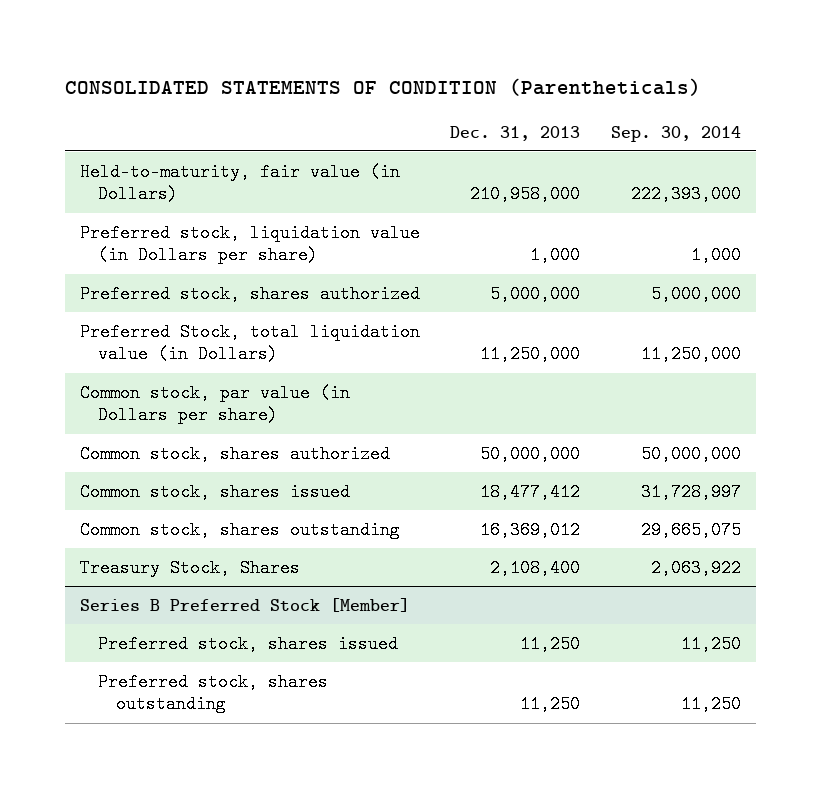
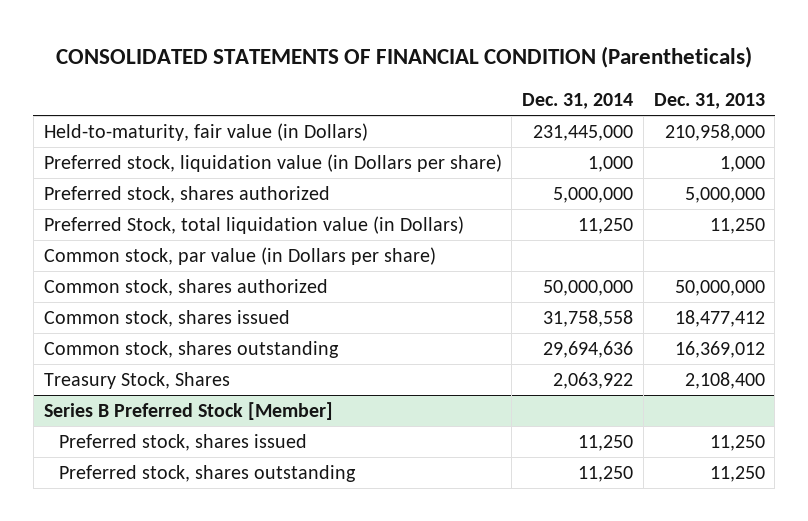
- CONSOLIDATED STATEMENTS OF CONDITION (Parentheticals)
+ CONSOLIDATED STATEMENTS OF FINANCIAL CONDITION (Parentheticals)
- | Dec. 31, 2013 | Sep. 30, 2014
+ | Dec. 31, 2014 | Dec. 31, 2013
- Preferred Stock, total liquidation value (in Dollars) | 11,250,000 | 11,250,000
+ Preferred Stock, total liquidation value (in Dollars) | 11,250 | 11,250

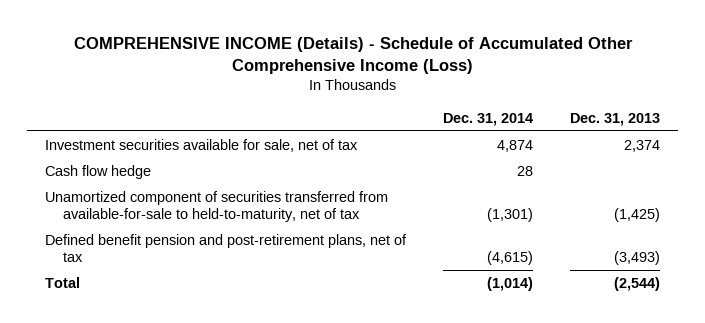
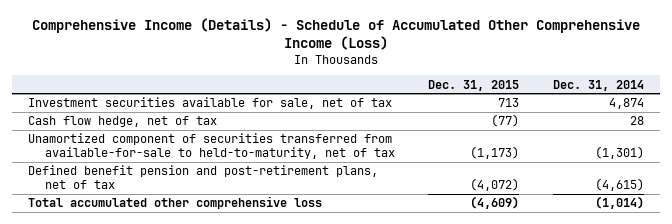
- COMPREHENSIVE INCOME (Details) - Schedule of Accumulated Other Comprehensive Income (Loss)
+ Comprehensive Income (Details) - Schedule of Accumulated Other Comprehensive Income (Loss)
- | Dec. 31, 2014 | Dec. 31, 2013
+ | Dec. 31, 2015 | Dec. 31, 2014
- Cash flow hedge | 28 |
+ Cash flow hedge, net of tax | (77) | 28
- Total | (1,014) | (2,544)
+ Total accumulated other comprehensive loss | (4,609) | (1,014)

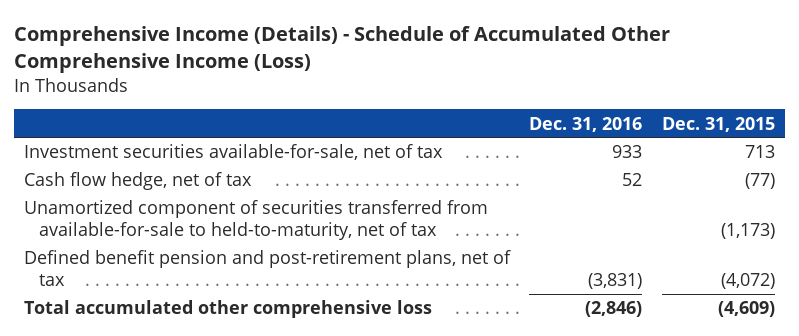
- | Dec. 31, 2015 | Dec. 31, 2014
+ | Dec. 31, 2016 | Dec. 31, 2015
- Investment securities available for sale, net of tax | 713 | 4,874
+ Investment securities available-for-sale, net of tax | 933 | 713

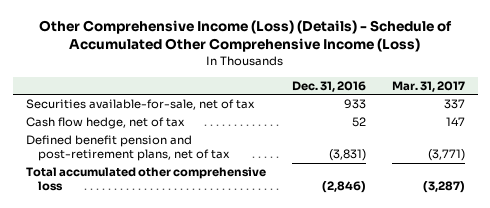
- Comprehensive Income (Details) - Schedule of Accumulated Other Comprehensive Income (Loss)
+ Other Comprehensive Income (Loss) (Details) - Schedule of Accumulated Other Comprehensive Income (Loss)
- | Dec. 31, 2016 | Dec. 31, 2015
+ | Dec. 31, 2016 | Mar. 31, 2017
- Investment securities available-for-sale, net of tax | 933 | 713
+ Securities available-for-sale, net of tax | 933 | 337
- Unamortized component of securities transferred from available-for-sale to held-to-maturity, net of tax | | (1,173)

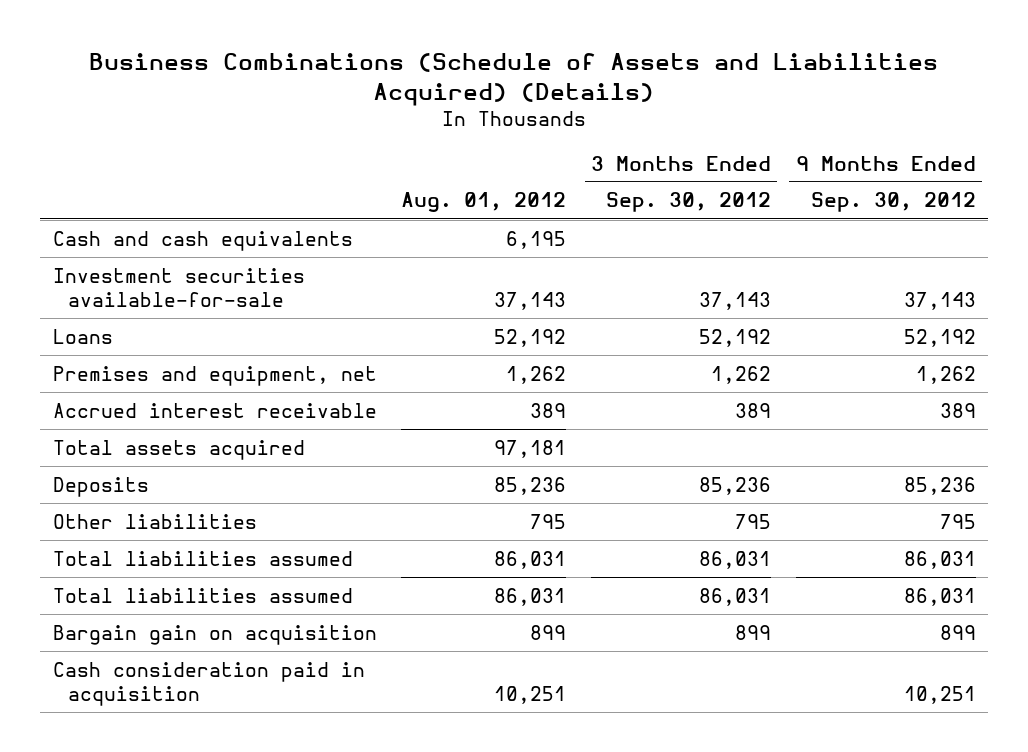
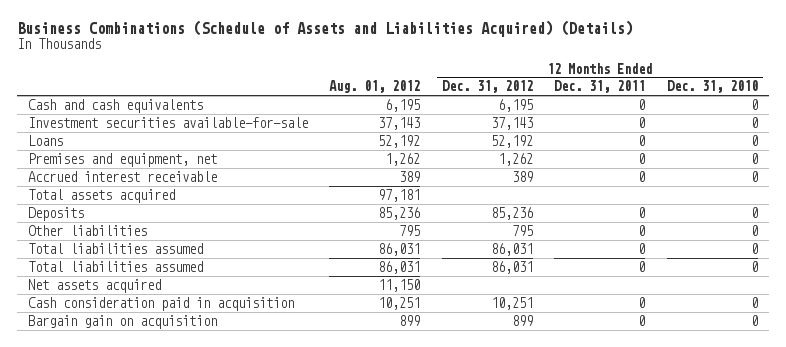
- | Aug. 01, 2012 | 3 Months Ended Sep. 30, 2012 | 9 Months Ended Sep. 30, 2012
+ | Aug. 01, 2012 | 12 Months Ended Dec. 31, 2012 | 12 Months Ended Dec. 31, 2011 | 12 Months Ended Dec. 31, 2010
+ Net assets acquired | 11,150 | | |
moved down: Bargain gain on acquisition | 899 | 899 | 0 | 0

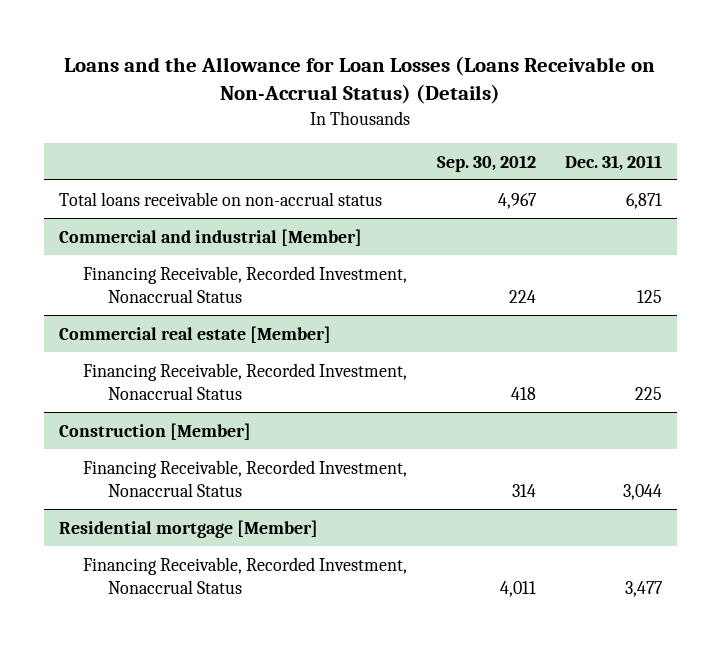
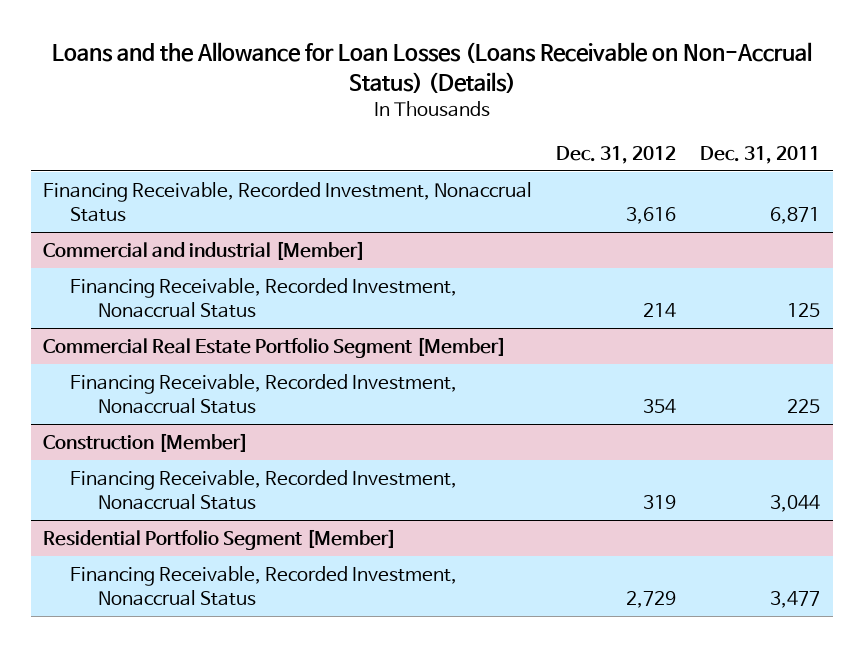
- | Sep. 30, 2012 | Dec. 31, 2011
+ | Dec. 31, 2012 | Dec. 31, 2011
- Total loans receivable on non-accrual status | 4,967 | 6,871
+ Financing Receivable, Recorded Investment, Nonaccrual Status | 3,616 | 6,871
- Commercial real estate [Member]
+ Commercial Real Estate Portfolio Segment [Member]
- Residential mortgage [Member]
+ Residential Portfolio Segment [Member]

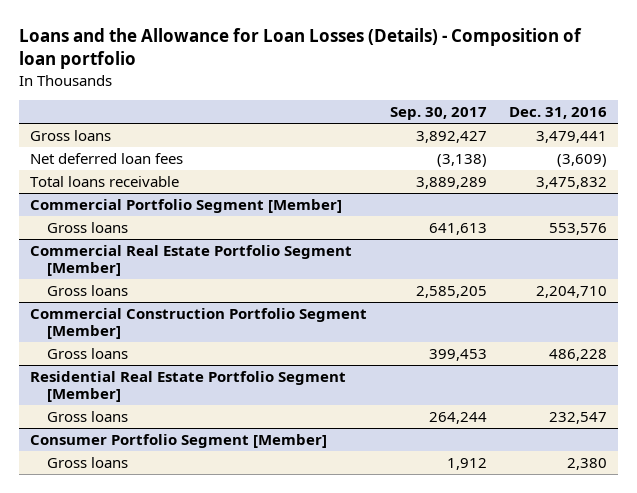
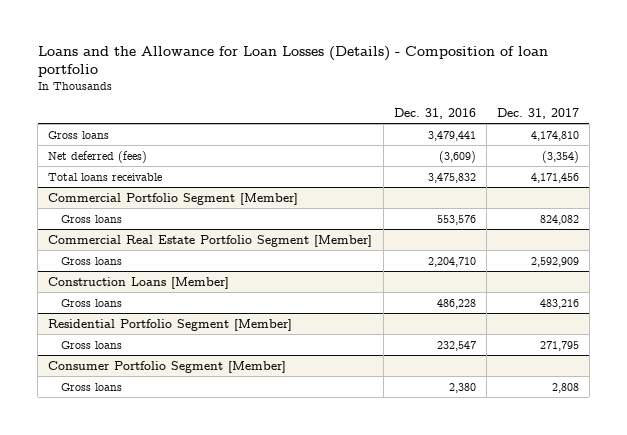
- | Sep. 30, 2017 | Dec. 31, 2016
+ | Dec. 31, 2016 | Dec. 31, 2017
- Net deferred loan fees | (3,138) | (3,609)
+ Net deferred (fees) | (3,609) | (3,354)
- Commercial Construction Portfolio Segment [Member]
+ Construction Loans [Member]
- Residential Real Estate Portfolio Segment [Member]
+ Residential Portfolio Segment [Member]

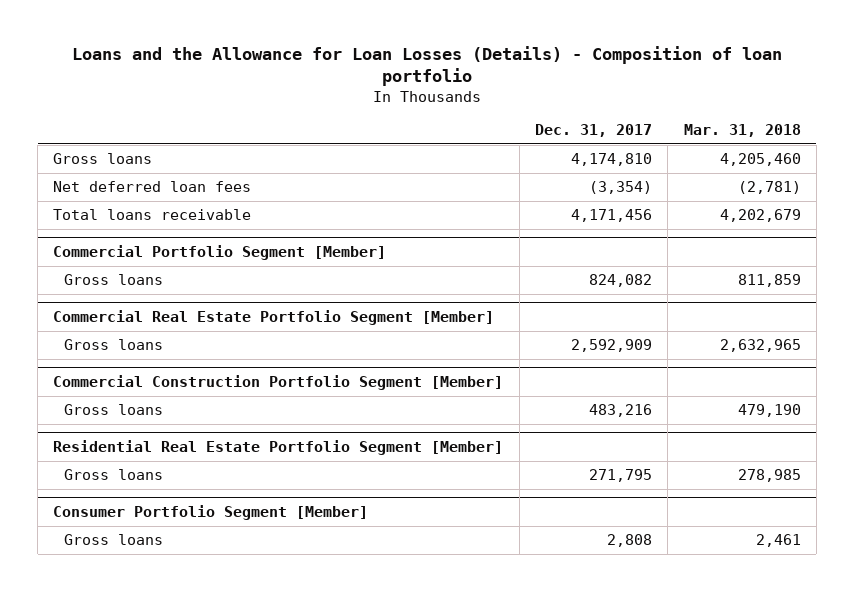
- | Dec. 31, 2016 | Dec. 31, 2017
+ | Dec. 31, 2017 | Mar. 31, 2018
- Net deferred (fees) | (3,609) | (3,354)
+ Net deferred loan fees | (3,354) | (2,781)
- Construction Loans [Member]
+ Commercial Construction Portfolio Segment [Member]
- Residential Portfolio Segment [Member]
+ Residential Real Estate Portfolio Segment [Member]

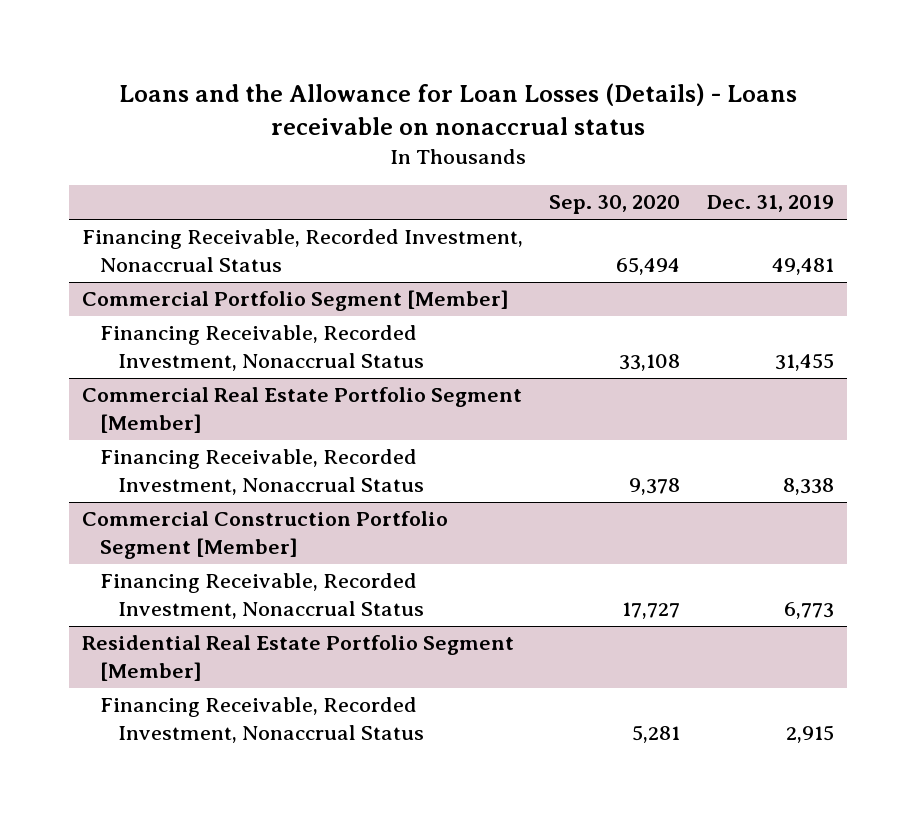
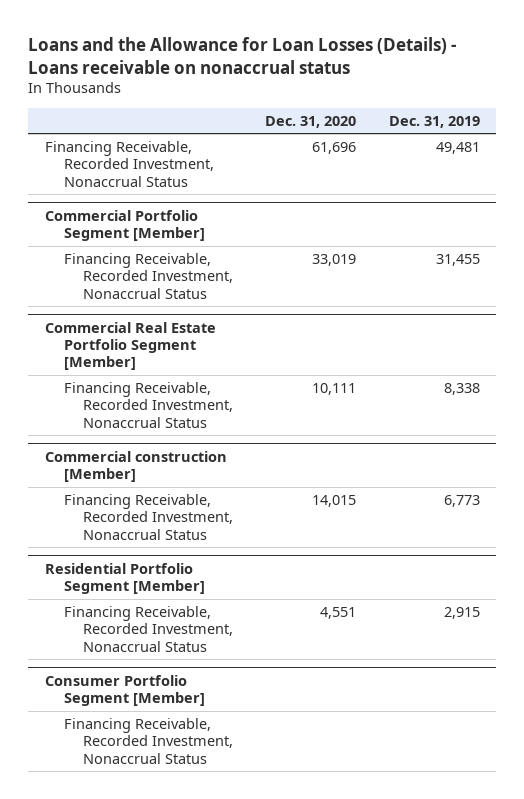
- | Sep. 30, 2020 | Dec. 31, 2019
+ | Dec. 31, 2020 | Dec. 31, 2019
- Commercial Construction Portfolio Segment [Member]
+ Commercial construction [Member]
- Residential Real Estate Portfolio Segment [Member]
+ Residential Portfolio Segment [Member]
+ Consumer Portfolio Segment [Member]
+ Financing Receivable, Recorded Investment, Nonaccrual Status

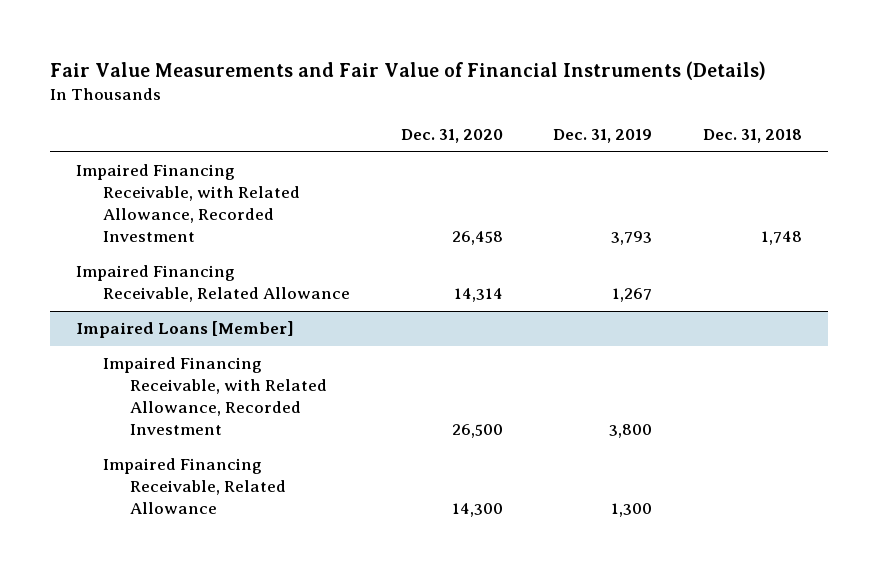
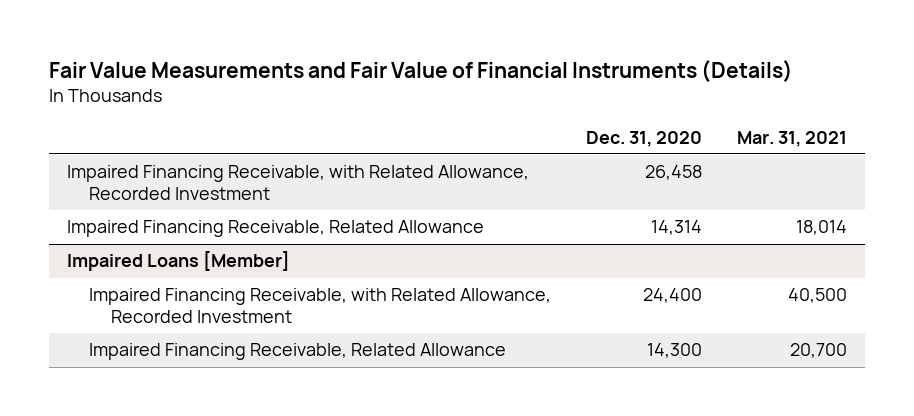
- | Dec. 31, 2020 | Dec. 31, 2019 | Dec. 31, 2018
+ | Dec. 31, 2020 | Mar. 31, 2021
@ Impaired Loans [Member]
- Impaired Financing Receivable, with Related Allowance, Recorded Investment | 26,500 | 3,800 |
+ Impaired Financing Receivable, with Related Allowance, Recorded Investment | 24,400 | 40,500

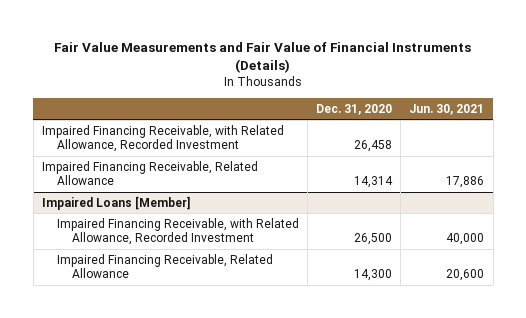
- | Dec. 31, 2020 | Mar. 31, 2021
+ | Dec. 31, 2020 | Jun. 30, 2021
@ Impaired Loans [Member]
- Impaired Financing Receivable, with Related Allowance, Recorded Investment | 24,400 | 40,500
+ Impaired Financing Receivable, with Related Allowance, Recorded Investment | 26,500 | 40,000

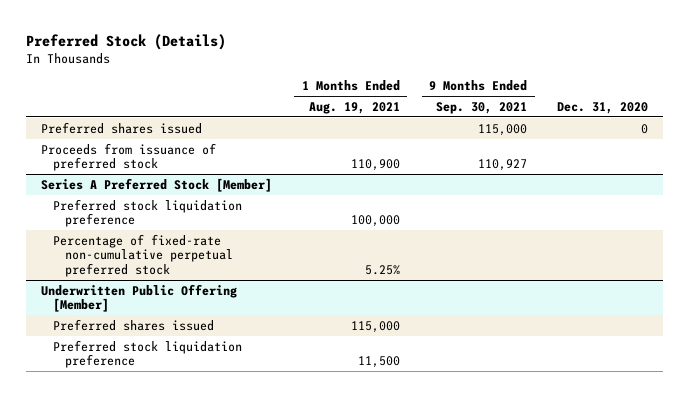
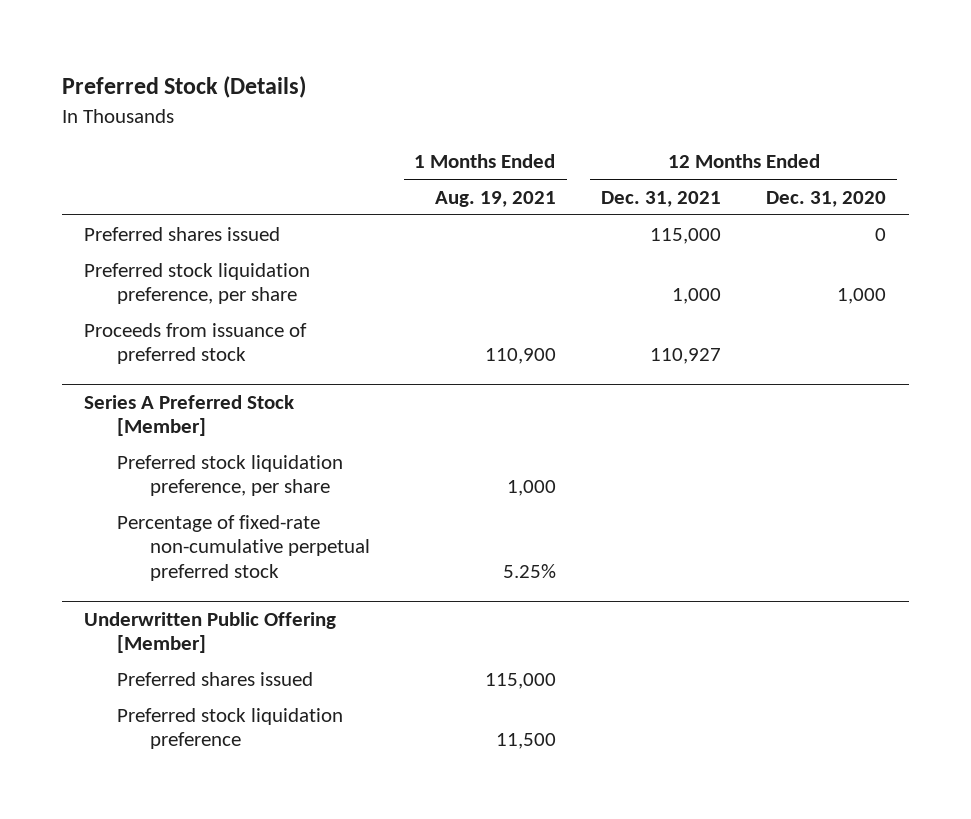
- | 1 Months Ended Aug. 19, 2021 | 9 Months Ended Sep. 30, 2021 | Dec. 31, 2020
+ | 1 Months Ended Aug. 19, 2021 | 12 Months Ended Dec. 31, 2021 | 12 Months Ended Dec. 31, 2020
+ Preferred stock liquidation preference, per share | | 1,000 | 1,000
@ Series A Preferred Stock [Member]
- Preferred stock liquidation preference | 100,000 | |
+ Preferred stock liquidation preference, per share | 1,000 | |

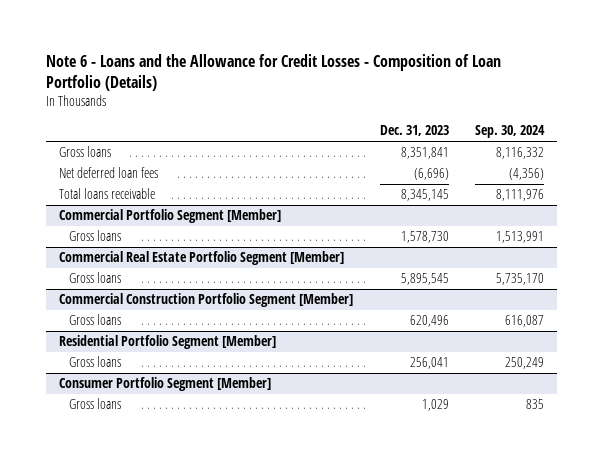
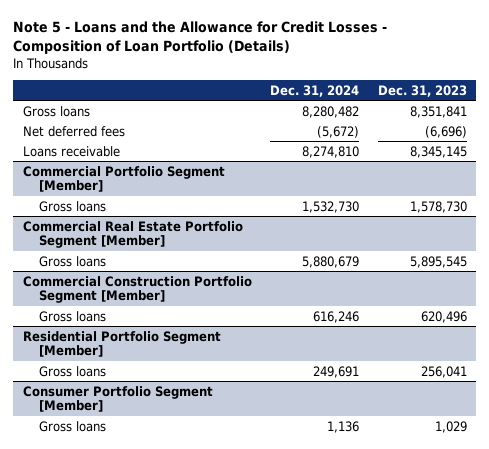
- Note 6 - Loans and the Allowance for Credit Losses - Composition of Loan Portfolio (Details)
+ Note 5 - Loans and the Allowance for Credit Losses - Composition of Loan Portfolio (Details)
- | Dec. 31, 2023 | Sep. 30, 2024
+ | Dec. 31, 2024 | Dec. 31, 2023
- Net deferred loan fees | (6,696) | (4,356)
- Total loans receivable | 8,345,145 | 8,111,976
+ Net deferred fees | (5,672) | (6,696)
+ Loans receivable | 8,274,810 | 8,345,145

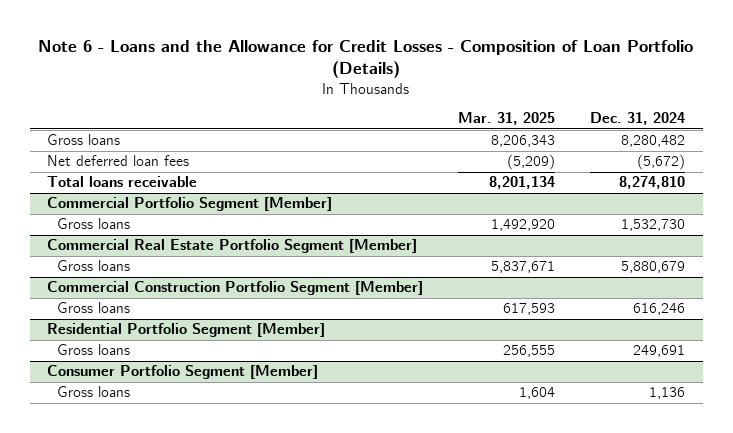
- Note 5 - Loans and the Allowance for Credit Losses - Composition of Loan Portfolio (Details)
+ Note 6 - Loans and the Allowance for Credit Losses - Composition of Loan Portfolio (Details)
- | Dec. 31, 2024 | Dec. 31, 2023
+ | Mar. 31, 2025 | Dec. 31, 2024
- Net deferred fees | (5,672) | (6,696)
- Loans receivable | 8,274,810 | 8,345,145
+ Net deferred loan fees | (5,209) | (5,672)
+ Total loans receivable | 8,201,134 | 8,274,810

